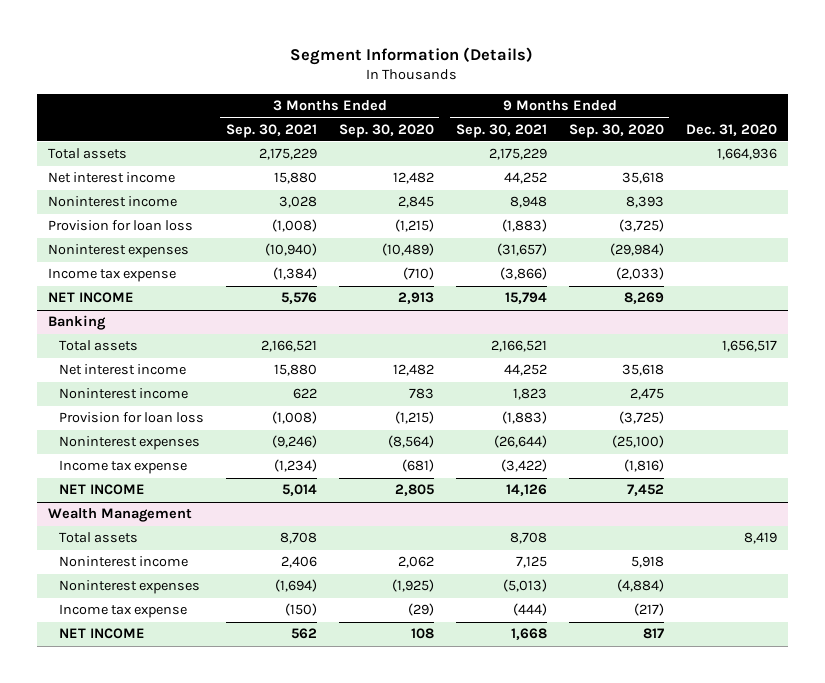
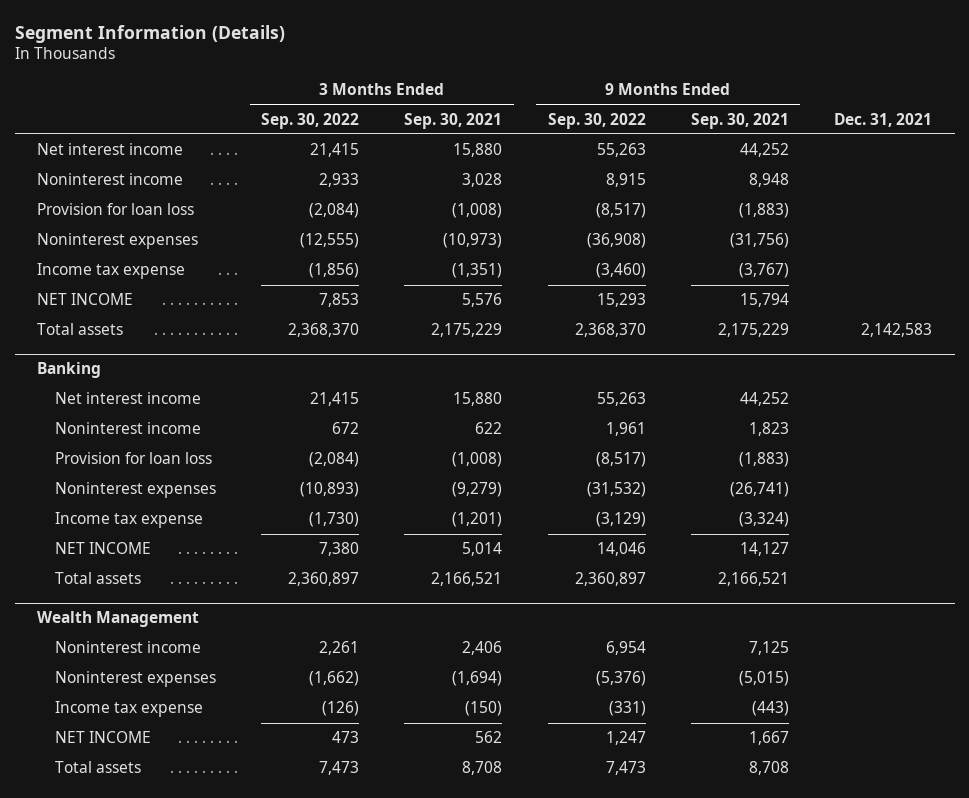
- | 3 Months Ended Sep. 30, 2021 | 3 Months Ended Sep. 30, 2020 | 9 Months Ended Sep. 30, 2021 | 9 Months Ended Sep. 30, 2020 | Dec. 31, 2020
+ | 3 Months Ended Sep. 30, 2022 | 3 Months Ended Sep. 30, 2021 | 9 Months Ended Sep. 30, 2022 | 9 Months Ended Sep. 30, 2021 | Dec. 31, 2021
- Noninterest expenses | (10,940) | (10,489) | (31,657) | (29,984) |
- Income tax expense | (1,384) | (710) | (3,866) | (2,033) |
+ Noninterest expenses | (12,555) | (10,973) | (36,908) | (31,756) |
+ Income tax expense | (1,856) | (1,351) | (3,460) | (3,767) |
moved down: Total assets | 2,368,370 | 2,175,229 | 2,368,370 | 2,175,229 | 2,142,583
@ Banking
- Noninterest expenses | (9,246) | (8,564) | (26,644) | (25,100) |
- Income tax expense | (1,234) | (681) | (3,422) | (1,816) |
- NET INCOME | 5,014 | 2,805 | 14,126 | 7,452 |
+ Noninterest expenses | (10,893) | (9,279) | (31,532) | (26,741) |
+ Income tax expense | (1,730) | (1,201) | (3,129) | (3,324) |
+ NET INCOME | 7,380 | 5,014 | 14,046 | 14,127 |
moved down: Total assets | 2,360,897 | 2,166,521 | 2,360,897 | 2,166,521 |
@ Wealth Management
- Noninterest expenses | (1,694) | (1,925) | (5,013) | (4,884) |
- Income tax expense | (150) | (29) | (444) | (217) |
- NET INCOME | 562 | 108 | 1,668 | 817 |
+ Noninterest expenses | (1,662) | (1,694) | (5,376) | (5,015) |
+ Income tax expense | (126) | (150) | (331) | (443) |
+ NET INCOME | 473 | 562 | 1,247 | 1,667 |
moved down: Total assets | 7,473 | 8,708 | 7,473 | 8,708 |

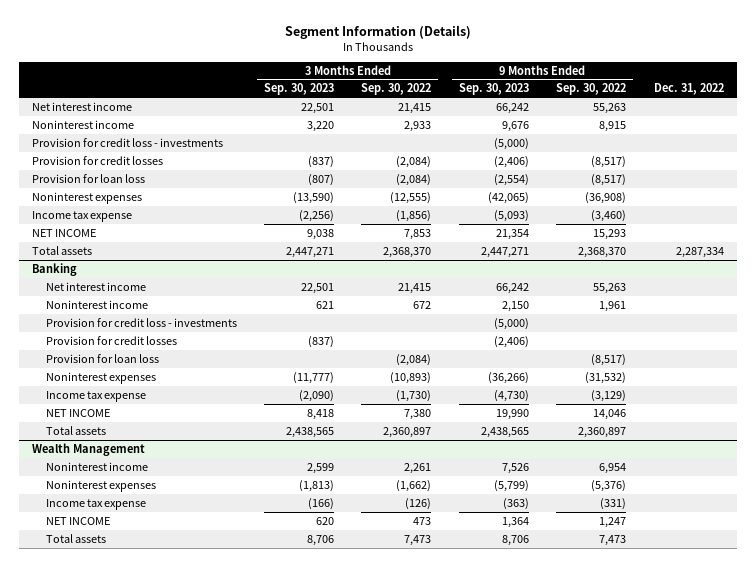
- | 3 Months Ended Sep. 30, 2022 | 3 Months Ended Sep. 30, 2021 | 9 Months Ended Sep. 30, 2022 | 9 Months Ended Sep. 30, 2021 | Dec. 31, 2021
+ | 3 Months Ended Sep. 30, 2023 | 3 Months Ended Sep. 30, 2022 | 9 Months Ended Sep. 30, 2023 | 9 Months Ended Sep. 30, 2022 | Dec. 31, 2022
+ Provision for credit loss - investments | | | (5,000) | |
+ Provision for credit losses | (837) | (2,084) | (2,406) | (8,517) |
@ Banking
+ Provision for credit loss - investments | | | (5,000) | |
+ Provision for credit losses | (837) | | (2,406) | |

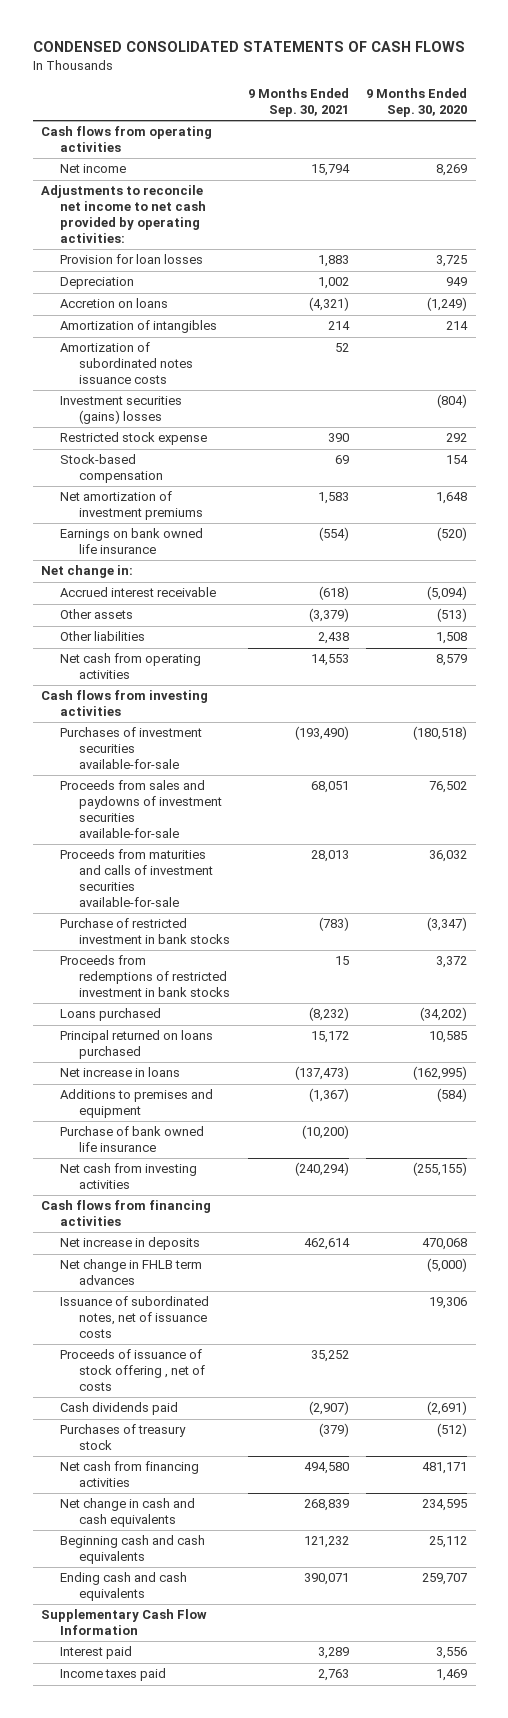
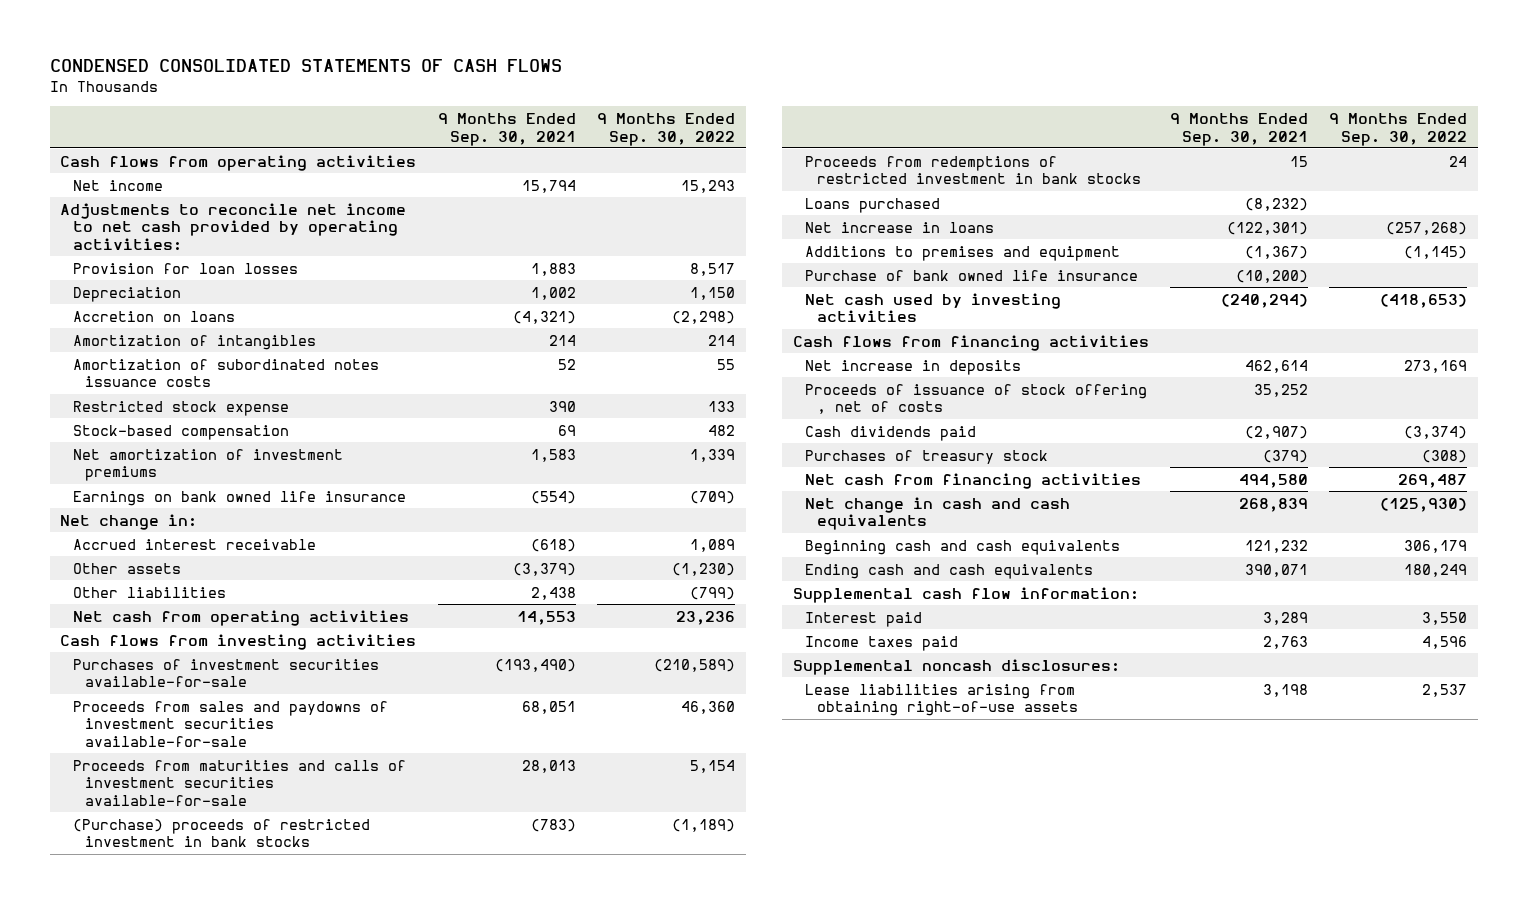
- | 9 Months Ended Sep. 30, 2021 | 9 Months Ended Sep. 30, 2020
+ | 9 Months Ended Sep. 30, 2021 | 9 Months Ended Sep. 30, 2022
- Investment securities (gains) losses | | (804)
- Purchase of restricted investment in bank stocks | (783) | (3,347)
+ (Purchase) proceeds of restricted investment in bank stocks | (783) | (1,189)
- Principal returned on loans purchased | 15,172 | 10,585
- Net increase in loans | (137,473) | (162,995)
+ Net increase in loans | (122,301) | (257,268)
- Net cash from investing activities | (240,294) | (255,155)
+ Net cash used by investing activities | (240,294) | (418,653)
- Net change in FHLB term advances | | (5,000)
- Issuance of subordinated notes, net of issuance costs | | 19,306
- Supplementary Cash Flow Information
+ Supplemental cash flow information:
+ Supplemental noncash disclosures:
+ Lease liabilities arising from obtaining right-of-use assets | 3,198 | 2,537

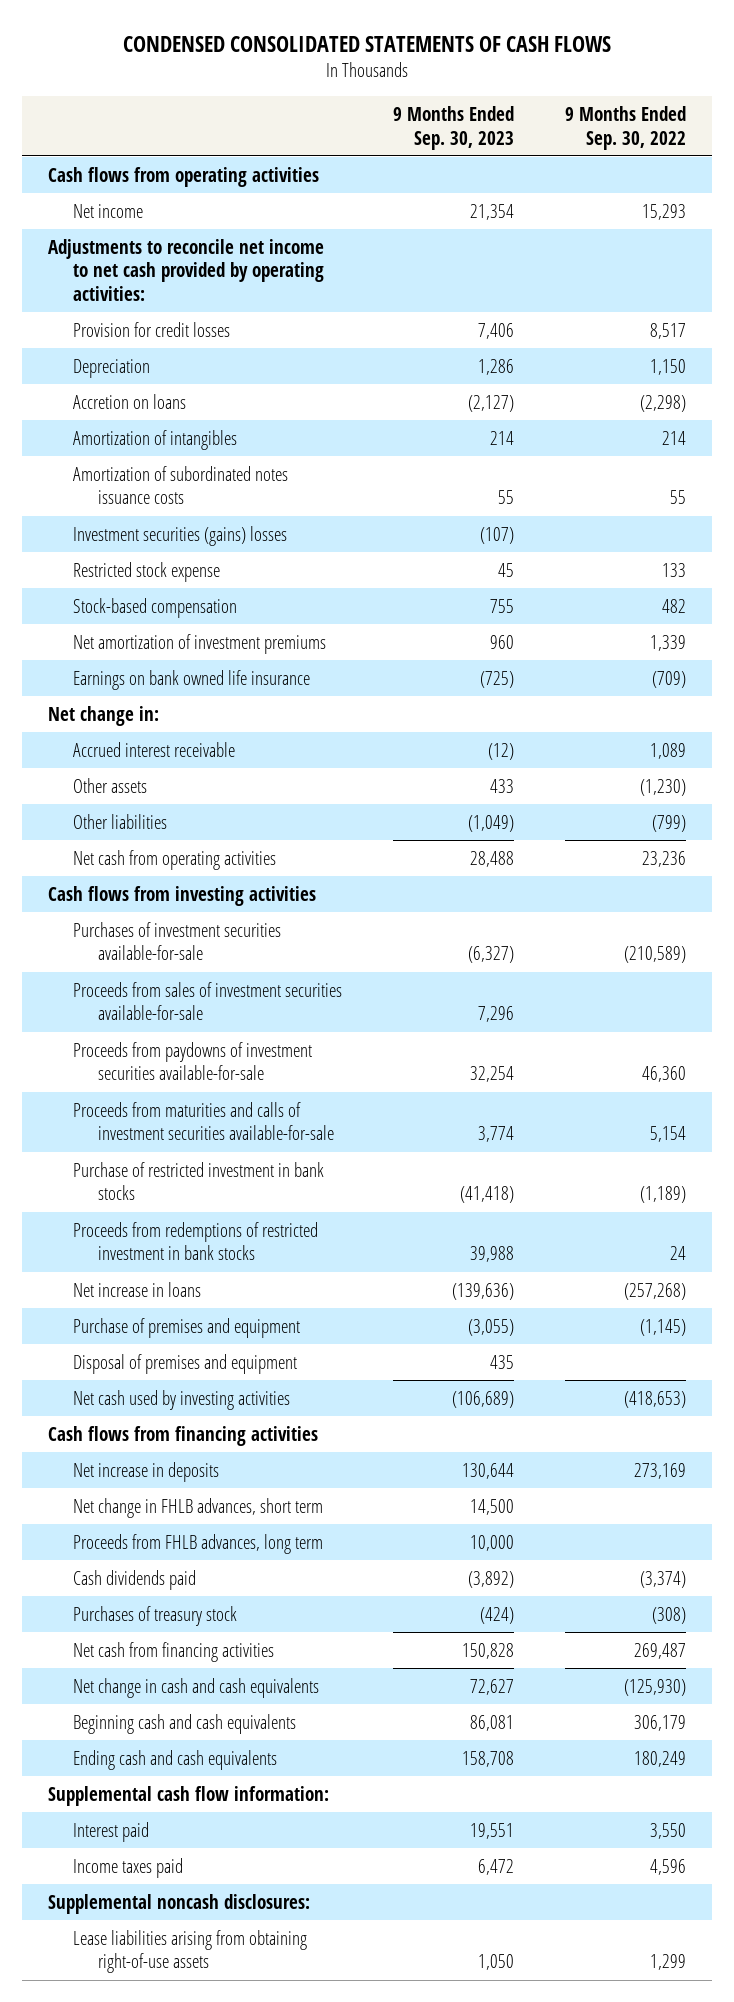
- | 9 Months Ended Sep. 30, 2021 | 9 Months Ended Sep. 30, 2022
+ | 9 Months Ended Sep. 30, 2023 | 9 Months Ended Sep. 30, 2022
- Provision for loan losses | 1,883 | 8,517
+ Provision for credit losses | 7,406 | 8,517
+ Investment securities (gains) losses | (107) |
- Proceeds from sales and paydowns of investment securities available-for-sale | 68,051 | 46,360
+ Proceeds from sales of investment securities available-for-sale | 7,296 |
+ Proceeds from paydowns of investment securities available-for-sale | 32,254 | 46,360
- (Purchase) proceeds of restricted investment in bank stocks | (783) | (1,189)
+ Purchase of restricted investment in bank stocks | (41,418) | (1,189)
- Loans purchased | (8,232) |
- Additions to premises and equipment | (1,367) | (1,145)
- Purchase of bank owned life insurance | (10,200) |
+ Purchase of premises and equipment | (3,055) | (1,145)
+ Disposal of premises and equipment | 435 |
- Proceeds of issuance of stock offering , net of costs | 35,252 |
+ Net change in FHLB advances, short term | 14,500 |
+ Proceeds from FHLB advances, long term | 10,000 |
- Lease liabilities arising from obtaining right-of-use assets | 3,198 | 2,537
+ Lease liabilities arising from obtaining right-of-use assets | 1,050 | 1,299

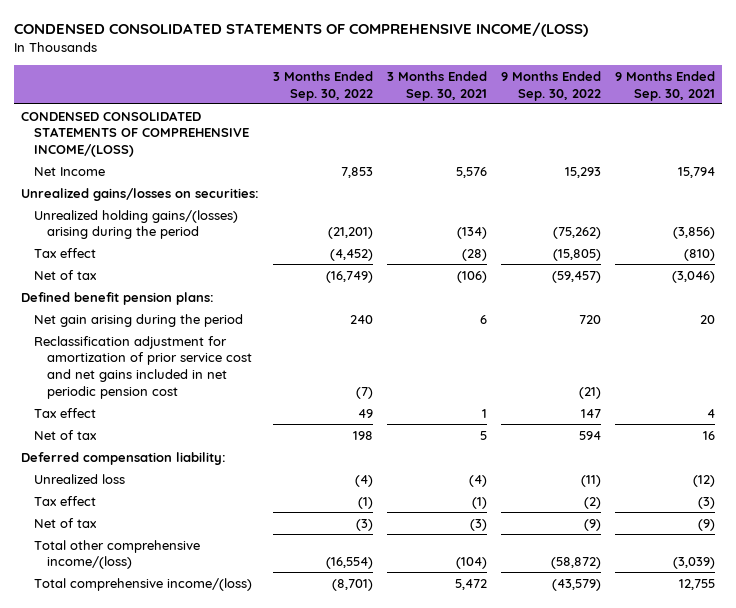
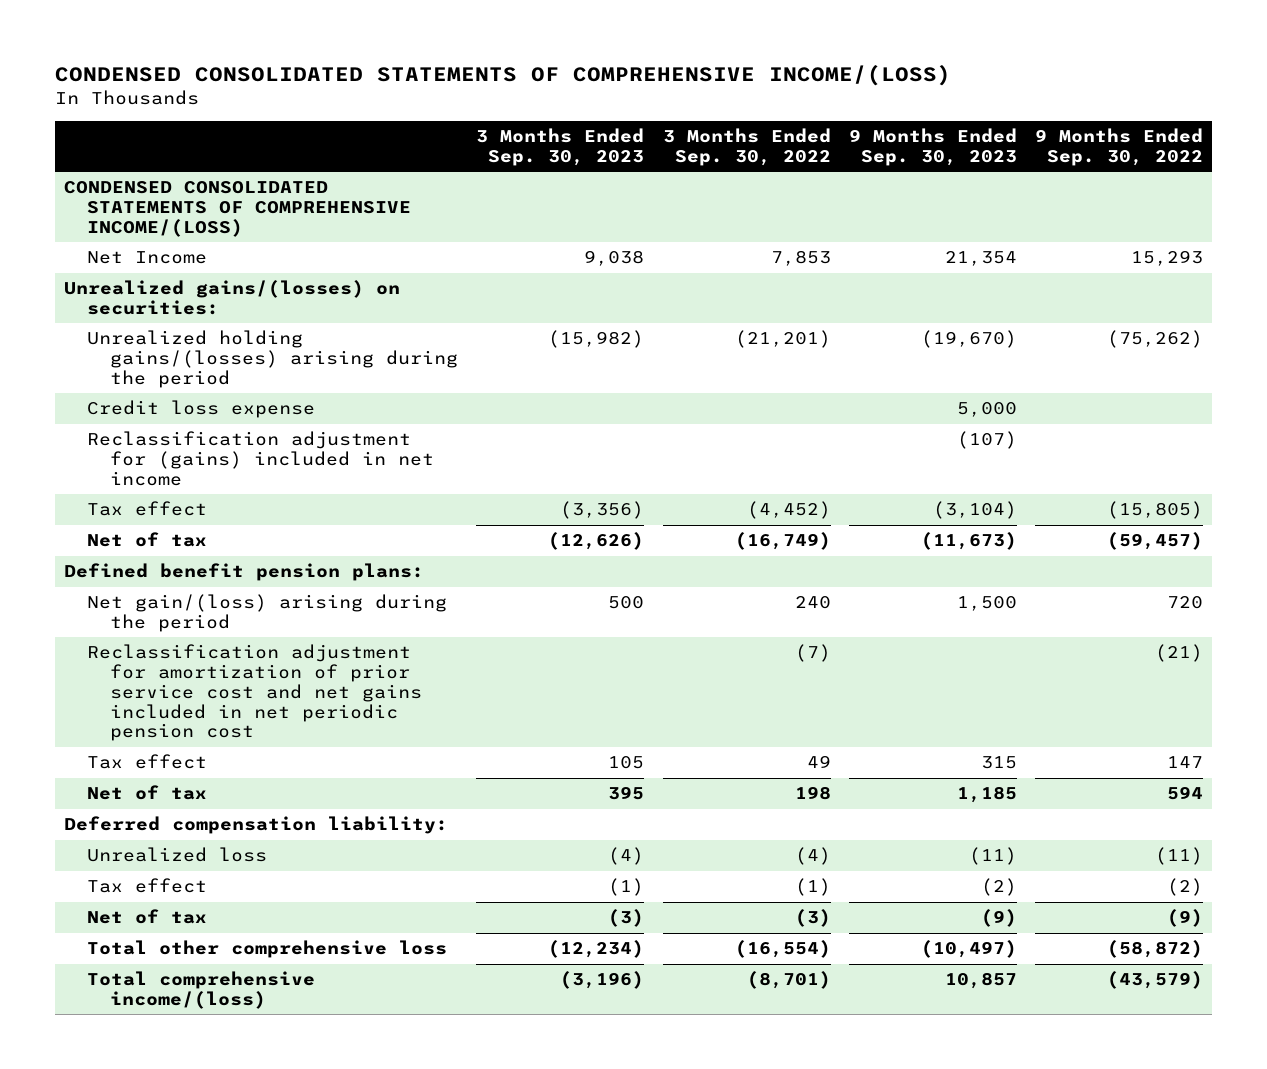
- | 3 Months Ended Sep. 30, 2022 | 3 Months Ended Sep. 30, 2021 | 9 Months Ended Sep. 30, 2022 | 9 Months Ended Sep. 30, 2021
+ | 3 Months Ended Sep. 30, 2023 | 3 Months Ended Sep. 30, 2022 | 9 Months Ended Sep. 30, 2023 | 9 Months Ended Sep. 30, 2022
- Unrealized gains/losses on securities:
+ Unrealized gains/(losses) on securities:
+ Credit loss expense | | | 5,000 |
+ Reclassification adjustment for (gains) included in net income | | | (107) |
- Net gain arising during the period | 240 | 6 | 720 | 20
+ Net gain/(loss) arising during the period | 500 | 240 | 1,500 | 720
- Total other comprehensive income/(loss) | (16,554) | (104) | (58,872) | (3,039)
+ Total other comprehensive loss | (12,234) | (16,554) | (10,497) | (58,872)

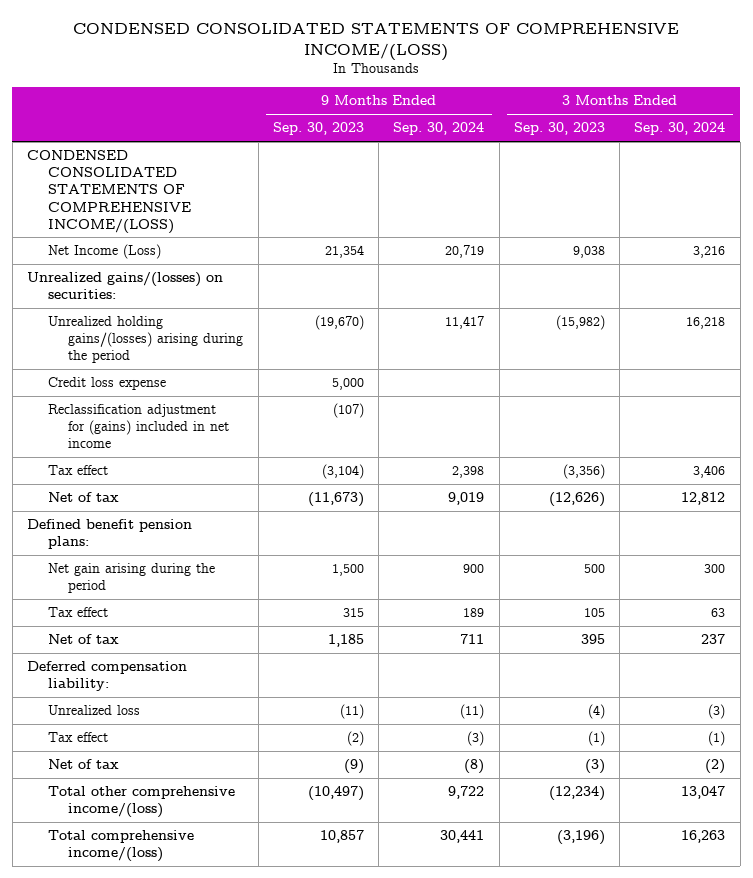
- | 3 Months Ended Sep. 30, 2023 | 3 Months Ended Sep. 30, 2022 | 9 Months Ended Sep. 30, 2023 | 9 Months Ended Sep. 30, 2022
+ | 9 Months Ended Sep. 30, 2023 | 9 Months Ended Sep. 30, 2024 | 3 Months Ended Sep. 30, 2023 | 3 Months Ended Sep. 30, 2024
- Net Income | 9,038 | 7,853 | 21,354 | 15,293
+ Net Income (Loss) | 21,354 | 20,719 | 9,038 | 3,216
- Net gain/(loss) arising during the period | 500 | 240 | 1,500 | 720
- Reclassification adjustment for amortization of prior service cost and net gains included in net periodic pension cost | | (7) | | (21)
+ Net gain arising during the period | 1,500 | 900 | 500 | 300
- Total other comprehensive loss | (12,234) | (16,554) | (10,497) | (58,872)
+ Total other comprehensive income/(loss) | (10,497) | 9,722 | (12,234) | 13,047

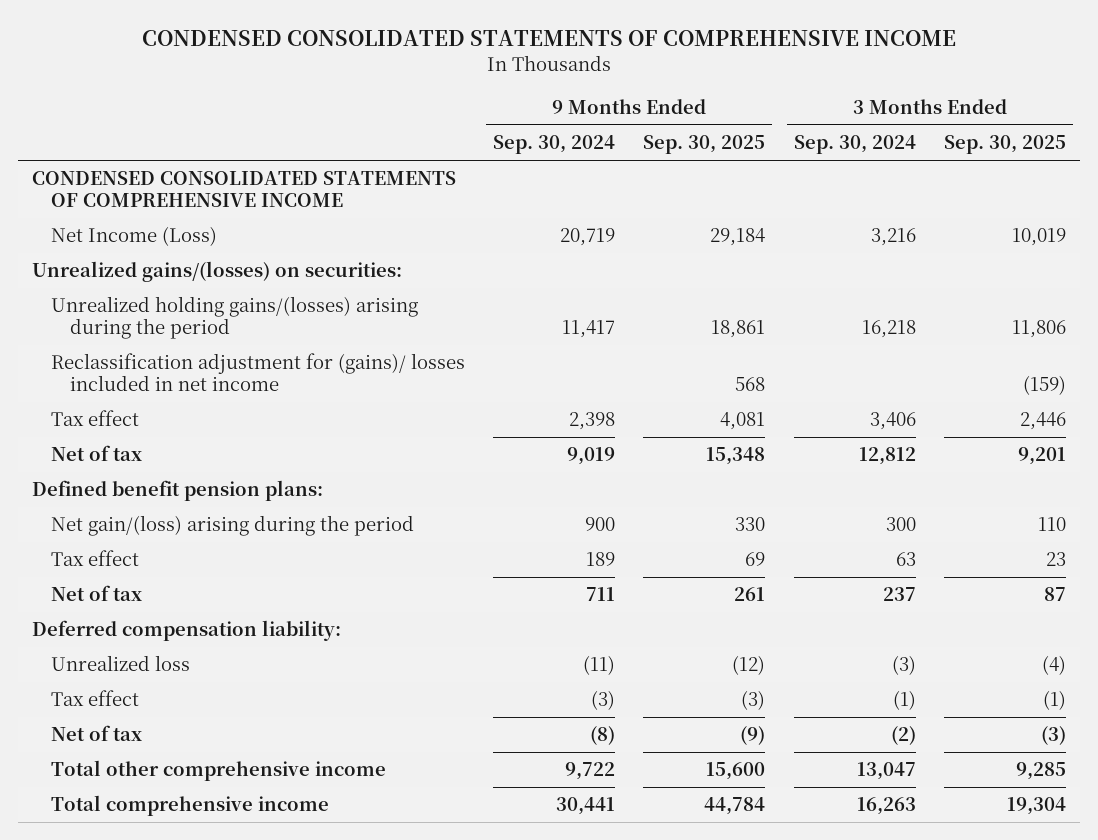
- CONDENSED CONSOLIDATED STATEMENTS OF COMPREHENSIVE INCOME/(LOSS)
+ CONDENSED CONSOLIDATED STATEMENTS OF COMPREHENSIVE INCOME
- | 9 Months Ended Sep. 30, 2023 | 9 Months Ended Sep. 30, 2024 | 3 Months Ended Sep. 30, 2023 | 3 Months Ended Sep. 30, 2024
+ | 9 Months Ended Sep. 30, 2024 | 9 Months Ended Sep. 30, 2025 | 3 Months Ended Sep. 30, 2024 | 3 Months Ended Sep. 30, 2025
- CONDENSED CONSOLIDATED STATEMENTS OF COMPREHENSIVE INCOME/(LOSS)
+ CONDENSED CONSOLIDATED STATEMENTS OF COMPREHENSIVE INCOME
- Credit loss expense | 5,000 | | |
- Reclassification adjustment for (gains) included in net income | (107) | | |
+ Reclassification adjustment for (gains)/ losses included in net income | | 568 | | (159)
- Net gain arising during the period | 1,500 | 900 | 500 | 300
+ Net gain/(loss) arising during the period | 900 | 330 | 300 | 110
- Total other comprehensive income/(loss) | (10,497) | 9,722 | (12,234) | 13,047
- Total comprehensive income/(loss) | 10,857 | 30,441 | (3,196) | 16,263
+ Total other comprehensive income | 9,722 | 15,600 | 13,047 | 9,285
+ Total comprehensive income | 30,441 | 44,784 | 16,263 | 19,304

